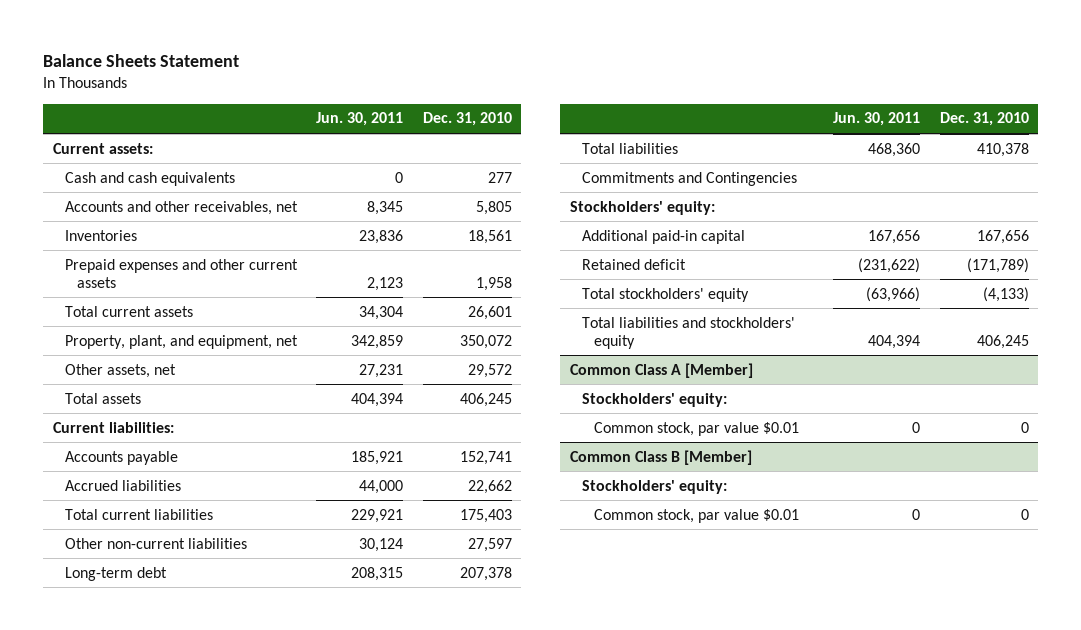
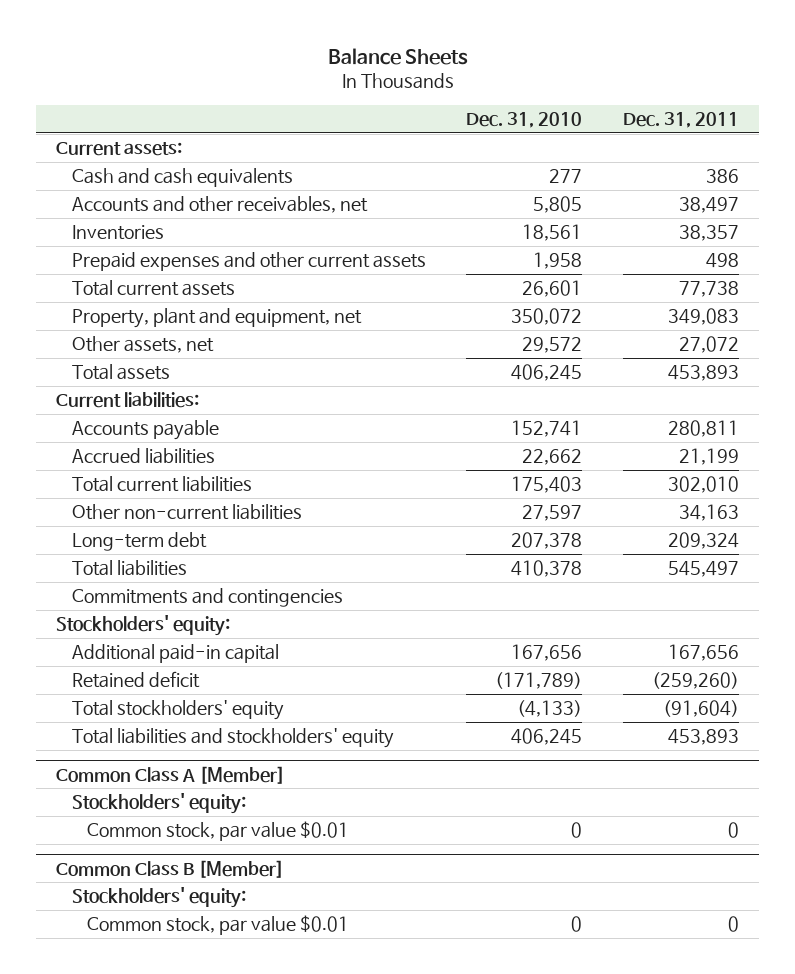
- Balance Sheets Statement
+ Balance Sheets
- | Jun. 30, 2011 | Dec. 31, 2010
+ | Dec. 31, 2010 | Dec. 31, 2011
- Property, plant, and equipment, net | 342,859 | 350,072
+ Property, plant and equipment, net | 350,072 | 349,083
- Commitments and Contingencies
+ Commitments and contingencies

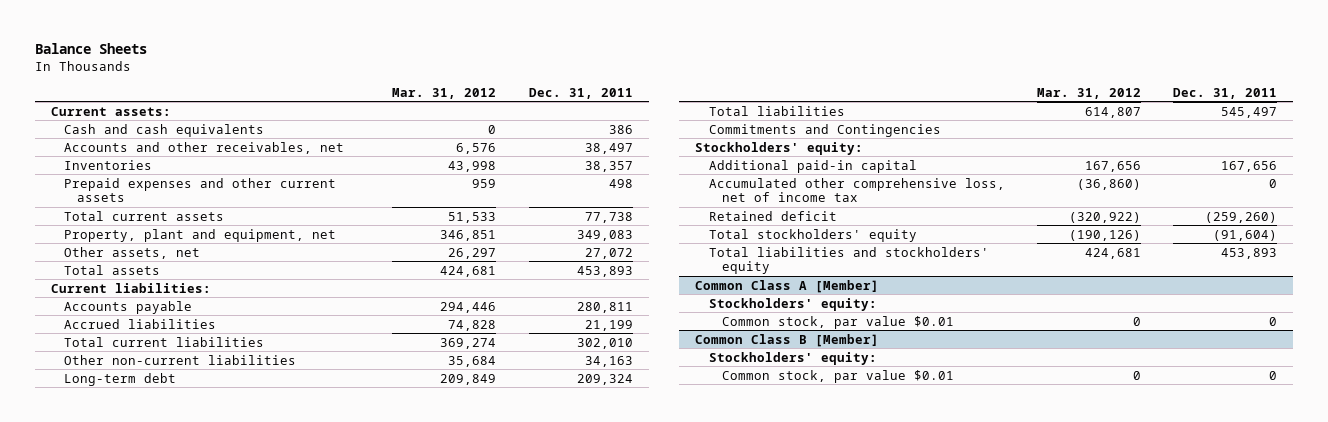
- | Dec. 31, 2010 | Dec. 31, 2011
+ | Mar. 31, 2012 | Dec. 31, 2011
- Commitments and contingencies
+ Commitments and Contingencies
+ Accumulated other comprehensive loss, net of income tax | (36,860) | 0

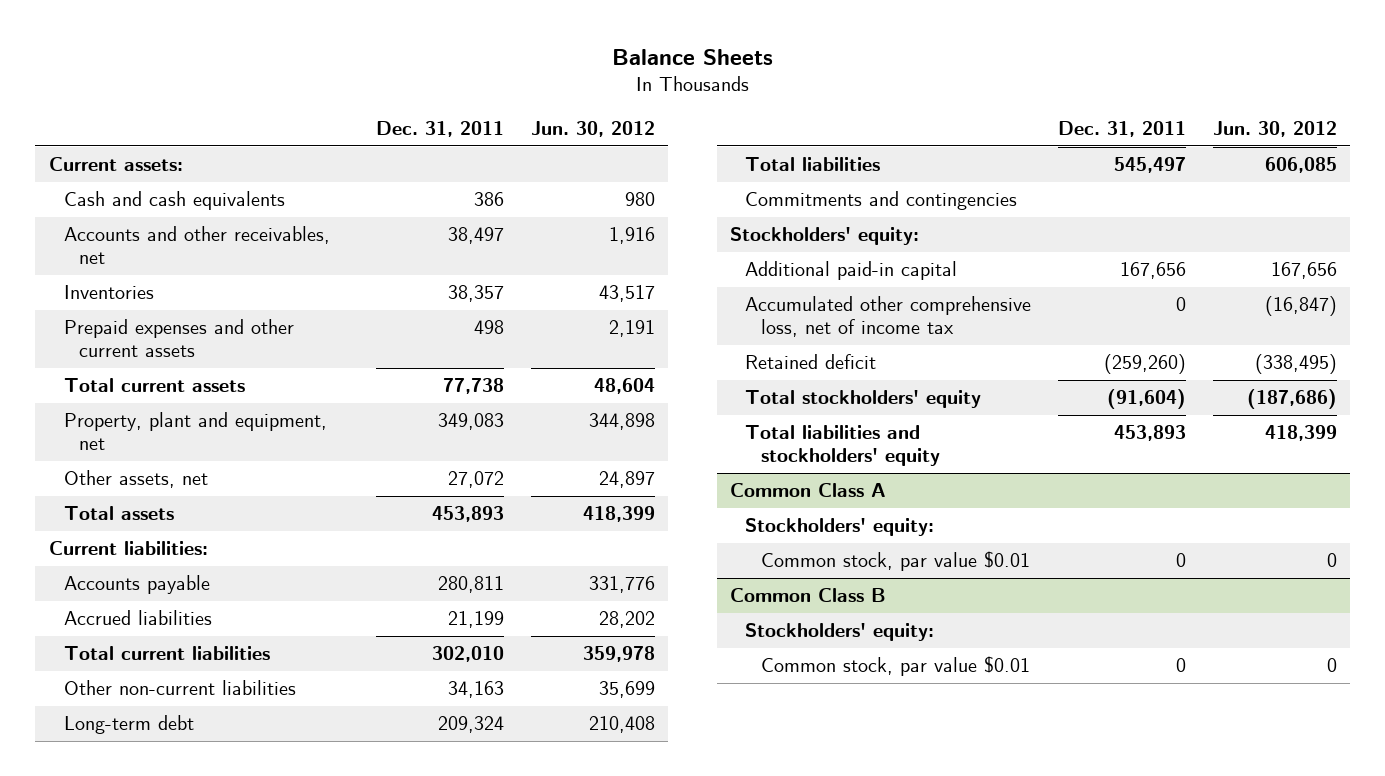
- | Mar. 31, 2012 | Dec. 31, 2011
+ | Dec. 31, 2011 | Jun. 30, 2012
- Commitments and Contingencies
+ Commitments and contingencies
- Common Class A [Member]
+ Common Class A
- Common Class B [Member]
+ Common Class B

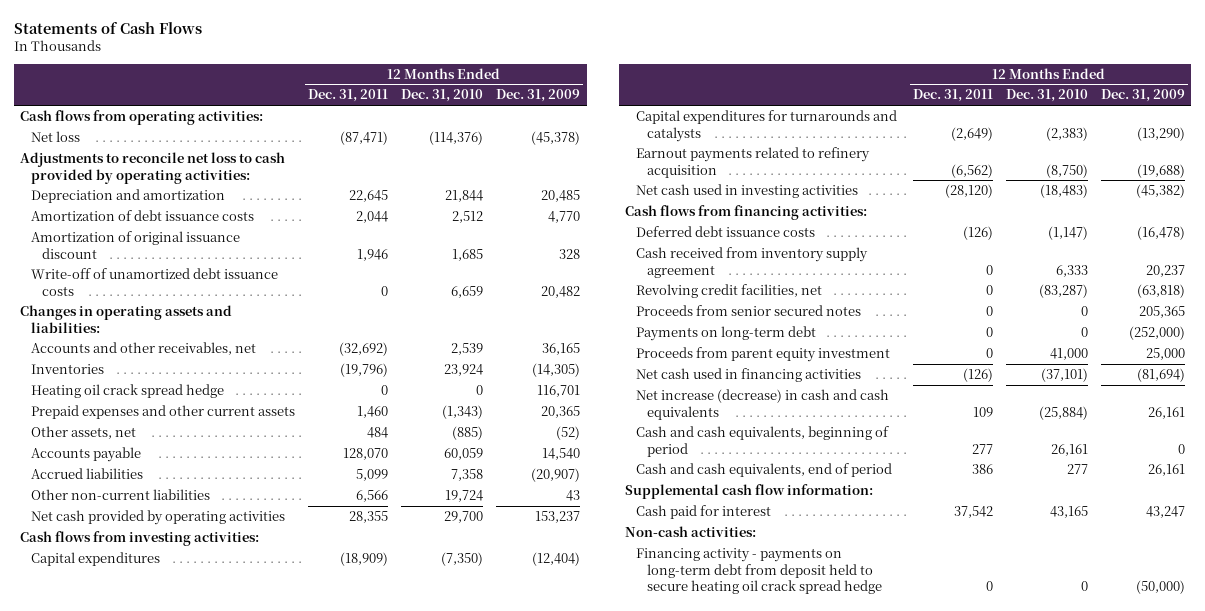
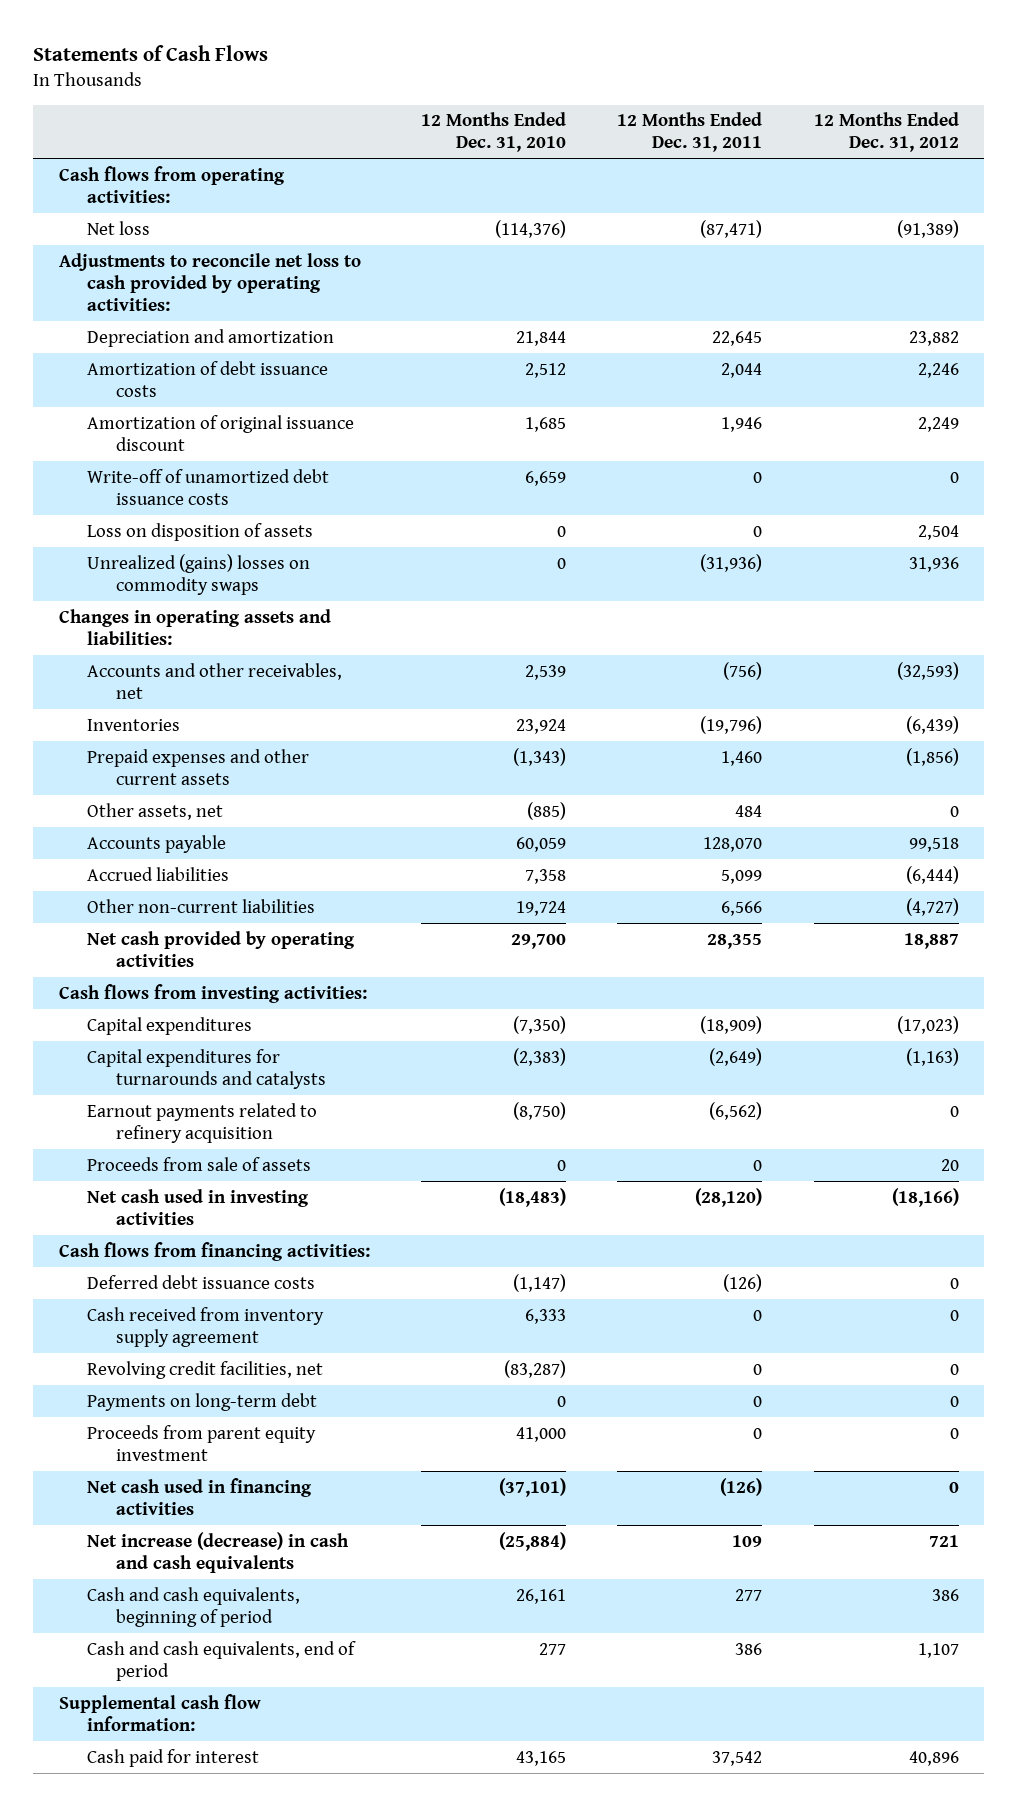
- | 12 Months Ended Dec. 31, 2011 | 12 Months Ended Dec. 31, 2010 | 12 Months Ended Dec. 31, 2009
+ | 12 Months Ended Dec. 31, 2010 | 12 Months Ended Dec. 31, 2011 | 12 Months Ended Dec. 31, 2012
+ Loss on disposition of assets | 0 | 0 | 2,504
+ Unrealized (gains) losses on commodity swaps | 0 | (31,936) | 31,936
- Accounts and other receivables, net | (32,692) | 2,539 | 36,165
+ Accounts and other receivables, net | 2,539 | (756) | (32,593)
- Heating oil crack spread hedge | 0 | 0 | 116,701
+ Proceeds from sale of assets | 0 | 0 | 20
- Proceeds from senior secured notes | 0 | 0 | 205,365
- Non-cash activities:
- Financing activity - payments on long-term debt from deposit held to secure heating oil crack spread hedge | 0 | 0 | (50,000)

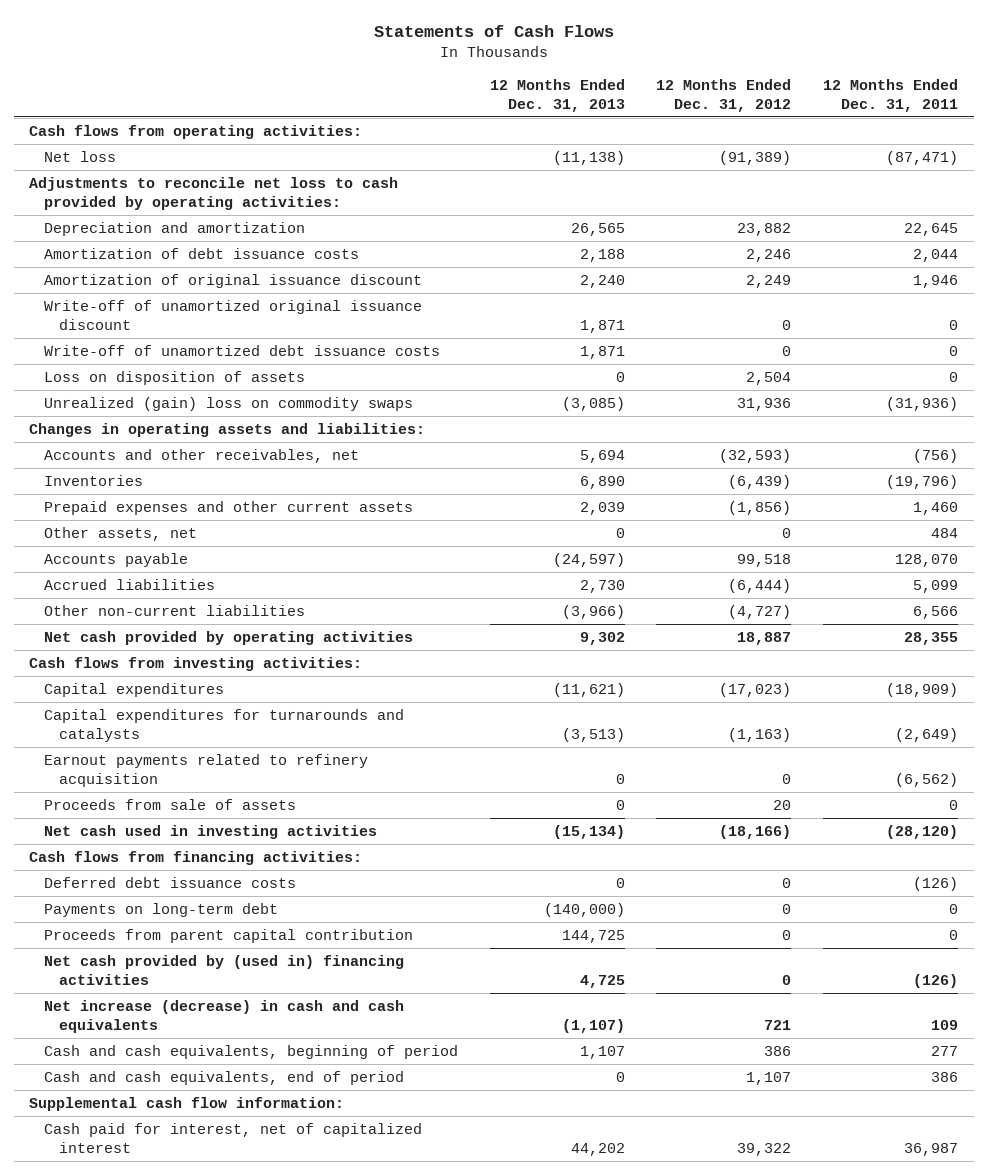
- | 12 Months Ended Dec. 31, 2010 | 12 Months Ended Dec. 31, 2011 | 12 Months Ended Dec. 31, 2012
+ | 12 Months Ended Dec. 31, 2013 | 12 Months Ended Dec. 31, 2012 | 12 Months Ended Dec. 31, 2011
+ Write-off of unamortized original issuance discount | 1,871 | 0 | 0
- Unrealized (gains) losses on commodity swaps | 0 | (31,936) | 31,936
+ Unrealized (gain) loss on commodity swaps | (3,085) | 31,936 | (31,936)
- Cash received from inventory supply agreement | 6,333 | 0 | 0
- Revolving credit facilities, net | (83,287) | 0 | 0
- Proceeds from parent equity investment | 41,000 | 0 | 0
- Net cash used in financing activities | (37,101) | (126) | 0
+ Proceeds from parent capital contribution | 144,725 | 0 | 0
+ Net cash provided by (used in) financing activities | 4,725 | 0 | (126)
- Cash paid for interest | 43,165 | 37,542 | 40,896
+ Cash paid for interest, net of capitalized interest | 44,202 | 39,322 | 36,987

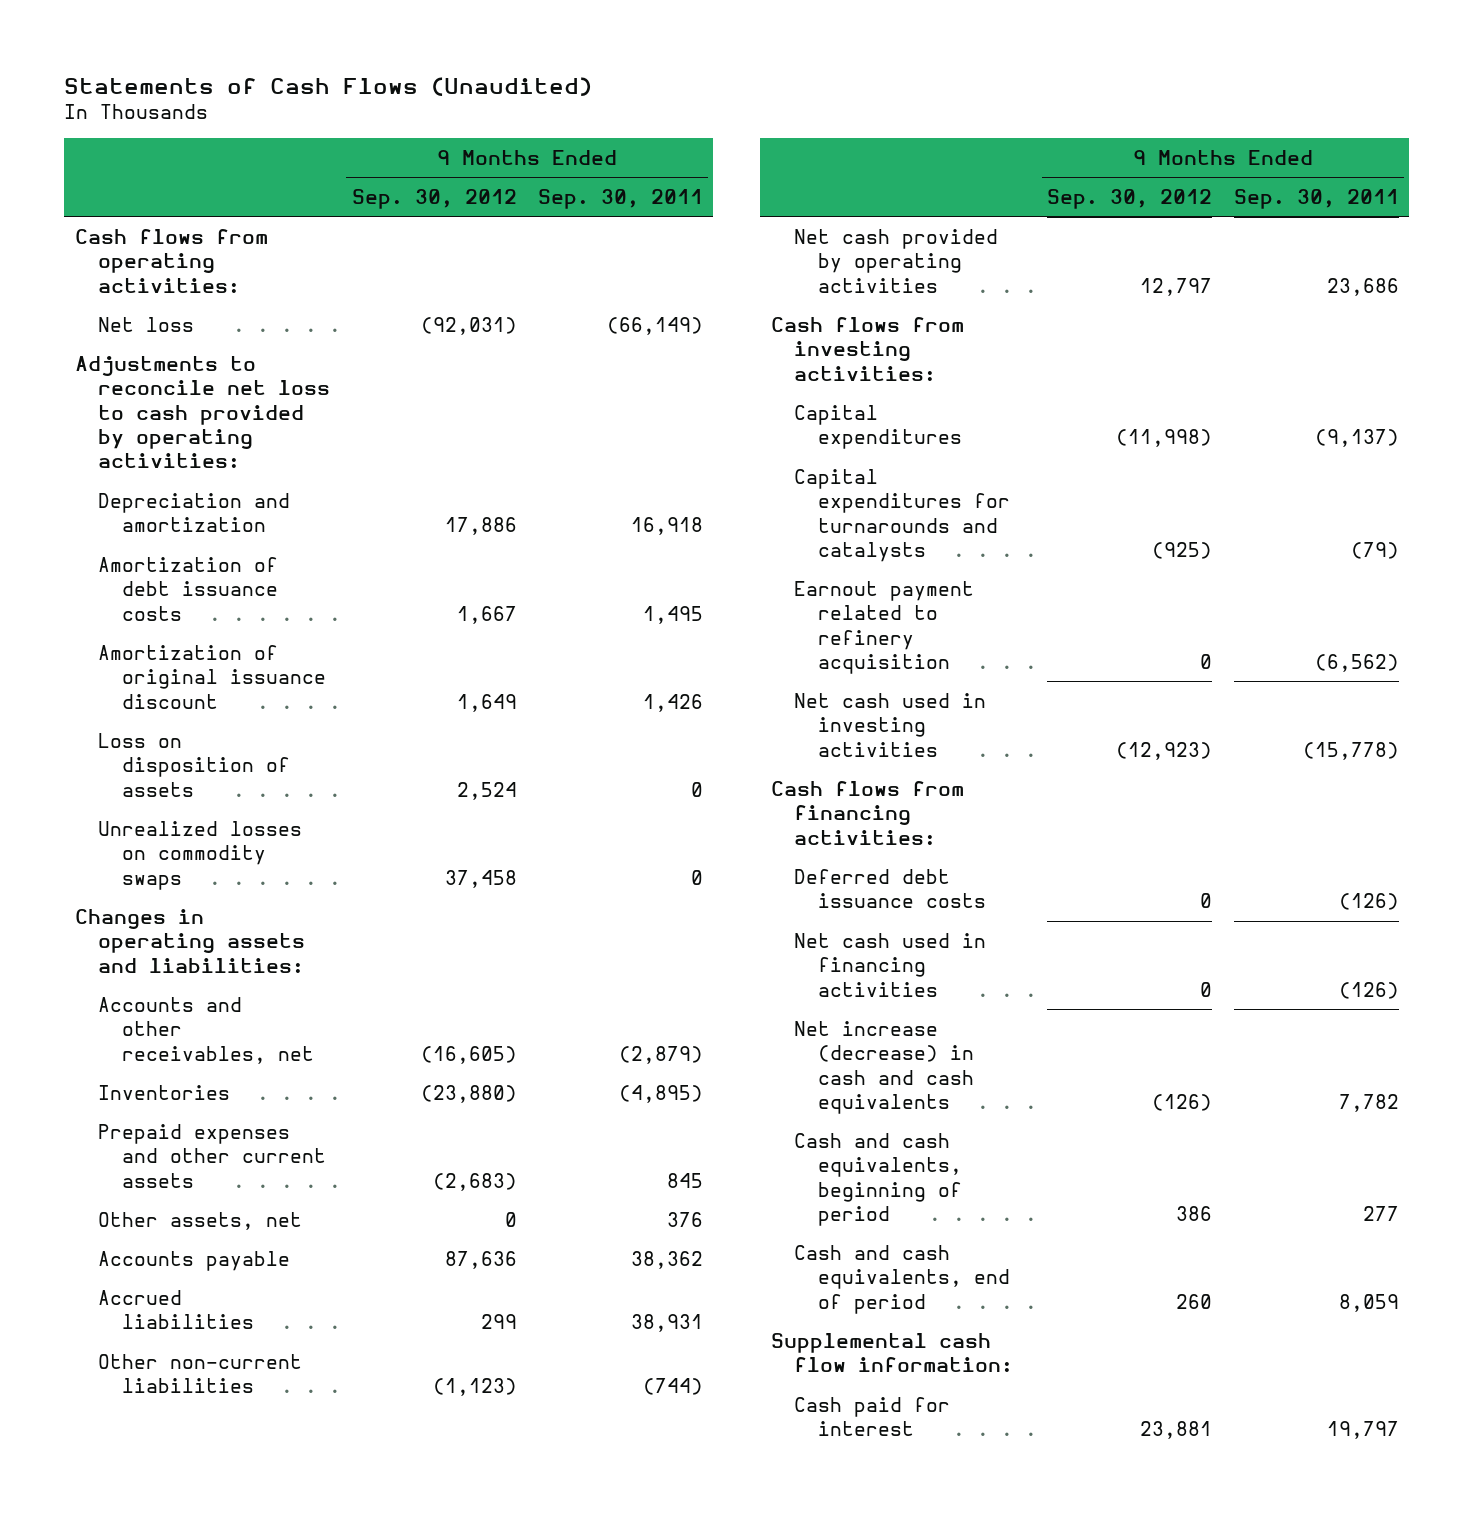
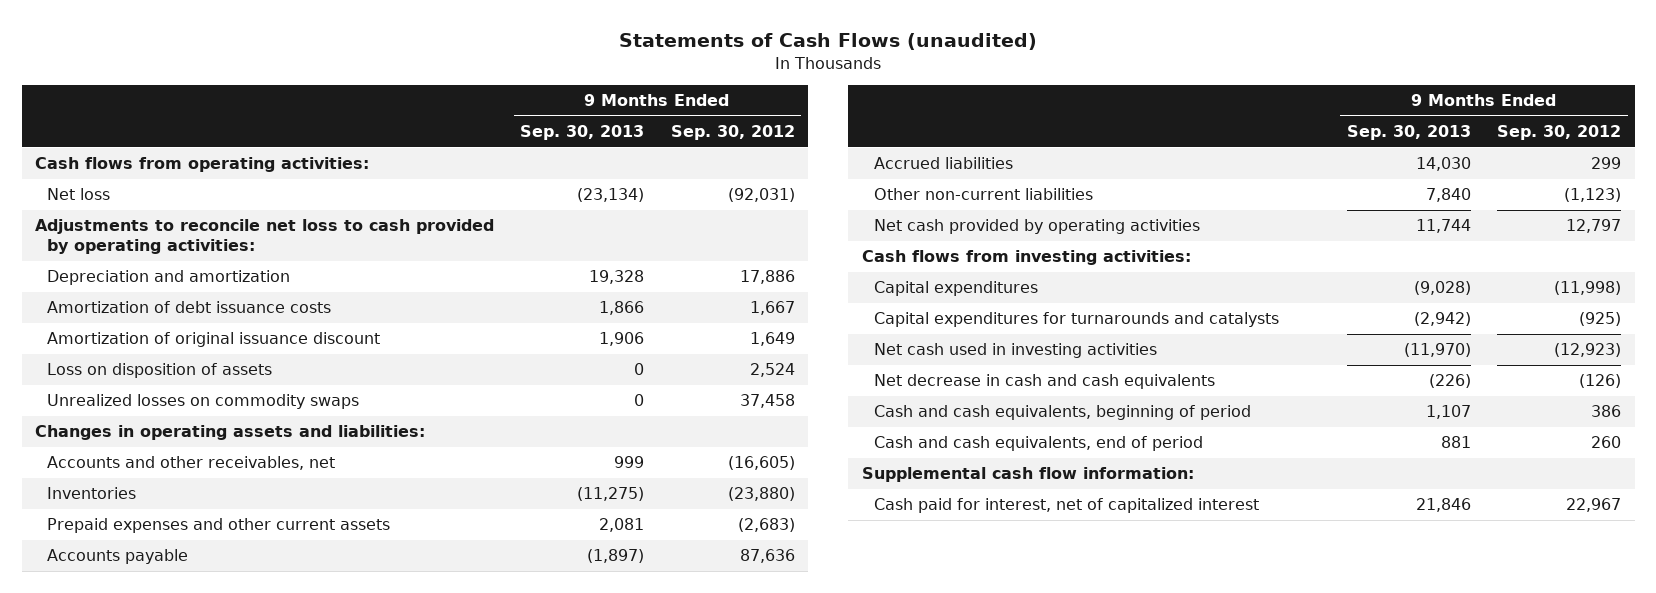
- Statements of Cash Flows (Unaudited)
+ Statements of Cash Flows (unaudited)
- | 9 Months Ended Sep. 30, 2012 | 9 Months Ended Sep. 30, 2011
+ | 9 Months Ended Sep. 30, 2013 | 9 Months Ended Sep. 30, 2012
- Other assets, net | 0 | 376
- Earnout payment related to refinery acquisition | 0 | (6,562)
- Cash flows from financing activities:
- Deferred debt issuance costs | 0 | (126)
- Net cash used in financing activities | 0 | (126)
- Net increase (decrease) in cash and cash equivalents | (126) | 7,782
+ Net decrease in cash and cash equivalents | (226) | (126)
- Cash paid for interest | 23,881 | 19,797
+ Cash paid for interest, net of capitalized interest | 21,846 | 22,967

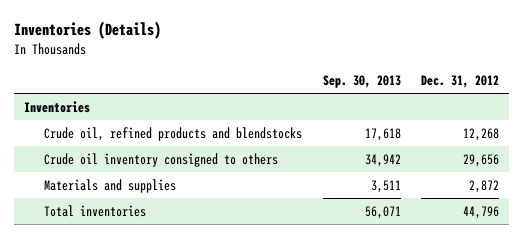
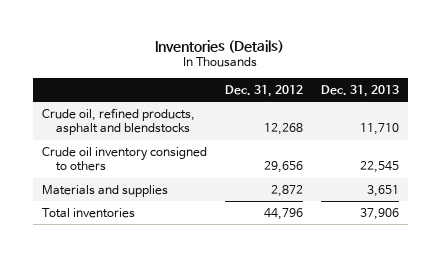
- | Sep. 30, 2013 | Dec. 31, 2012
+ | Dec. 31, 2012 | Dec. 31, 2013
- Inventories
- Crude oil, refined products and blendstocks | 17,618 | 12,268
+ Crude oil, refined products, asphalt and blendstocks | 12,268 | 11,710

